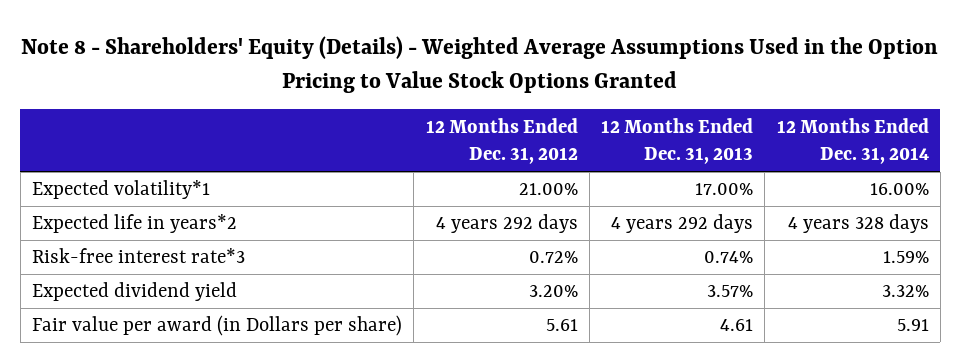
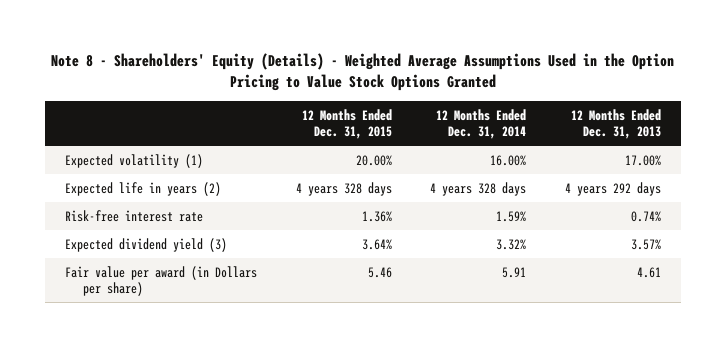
- | 12 Months Ended Dec. 31, 2012 | 12 Months Ended Dec. 31, 2013 | 12 Months Ended Dec. 31, 2014
+ | 12 Months Ended Dec. 31, 2015 | 12 Months Ended Dec. 31, 2014 | 12 Months Ended Dec. 31, 2013
- Expected volatility*1 | 21.00% | 17.00% | 16.00%
- Expected life in years*2 | 4 years 292 days | 4 years 292 days | 4 years 328 days
- Risk-free interest rate*3 | 0.72% | 0.74% | 1.59%
- Expected dividend yield | 3.20% | 3.57% | 3.32%
+ Expected volatility (1) | 20.00% | 16.00% | 17.00%
+ Expected life in years (2) | 4 years 328 days | 4 years 328 days | 4 years 292 days
+ Risk-free interest rate | 1.36% | 1.59% | 0.74%
+ Expected dividend yield (3) | 3.64% | 3.32% | 3.57%

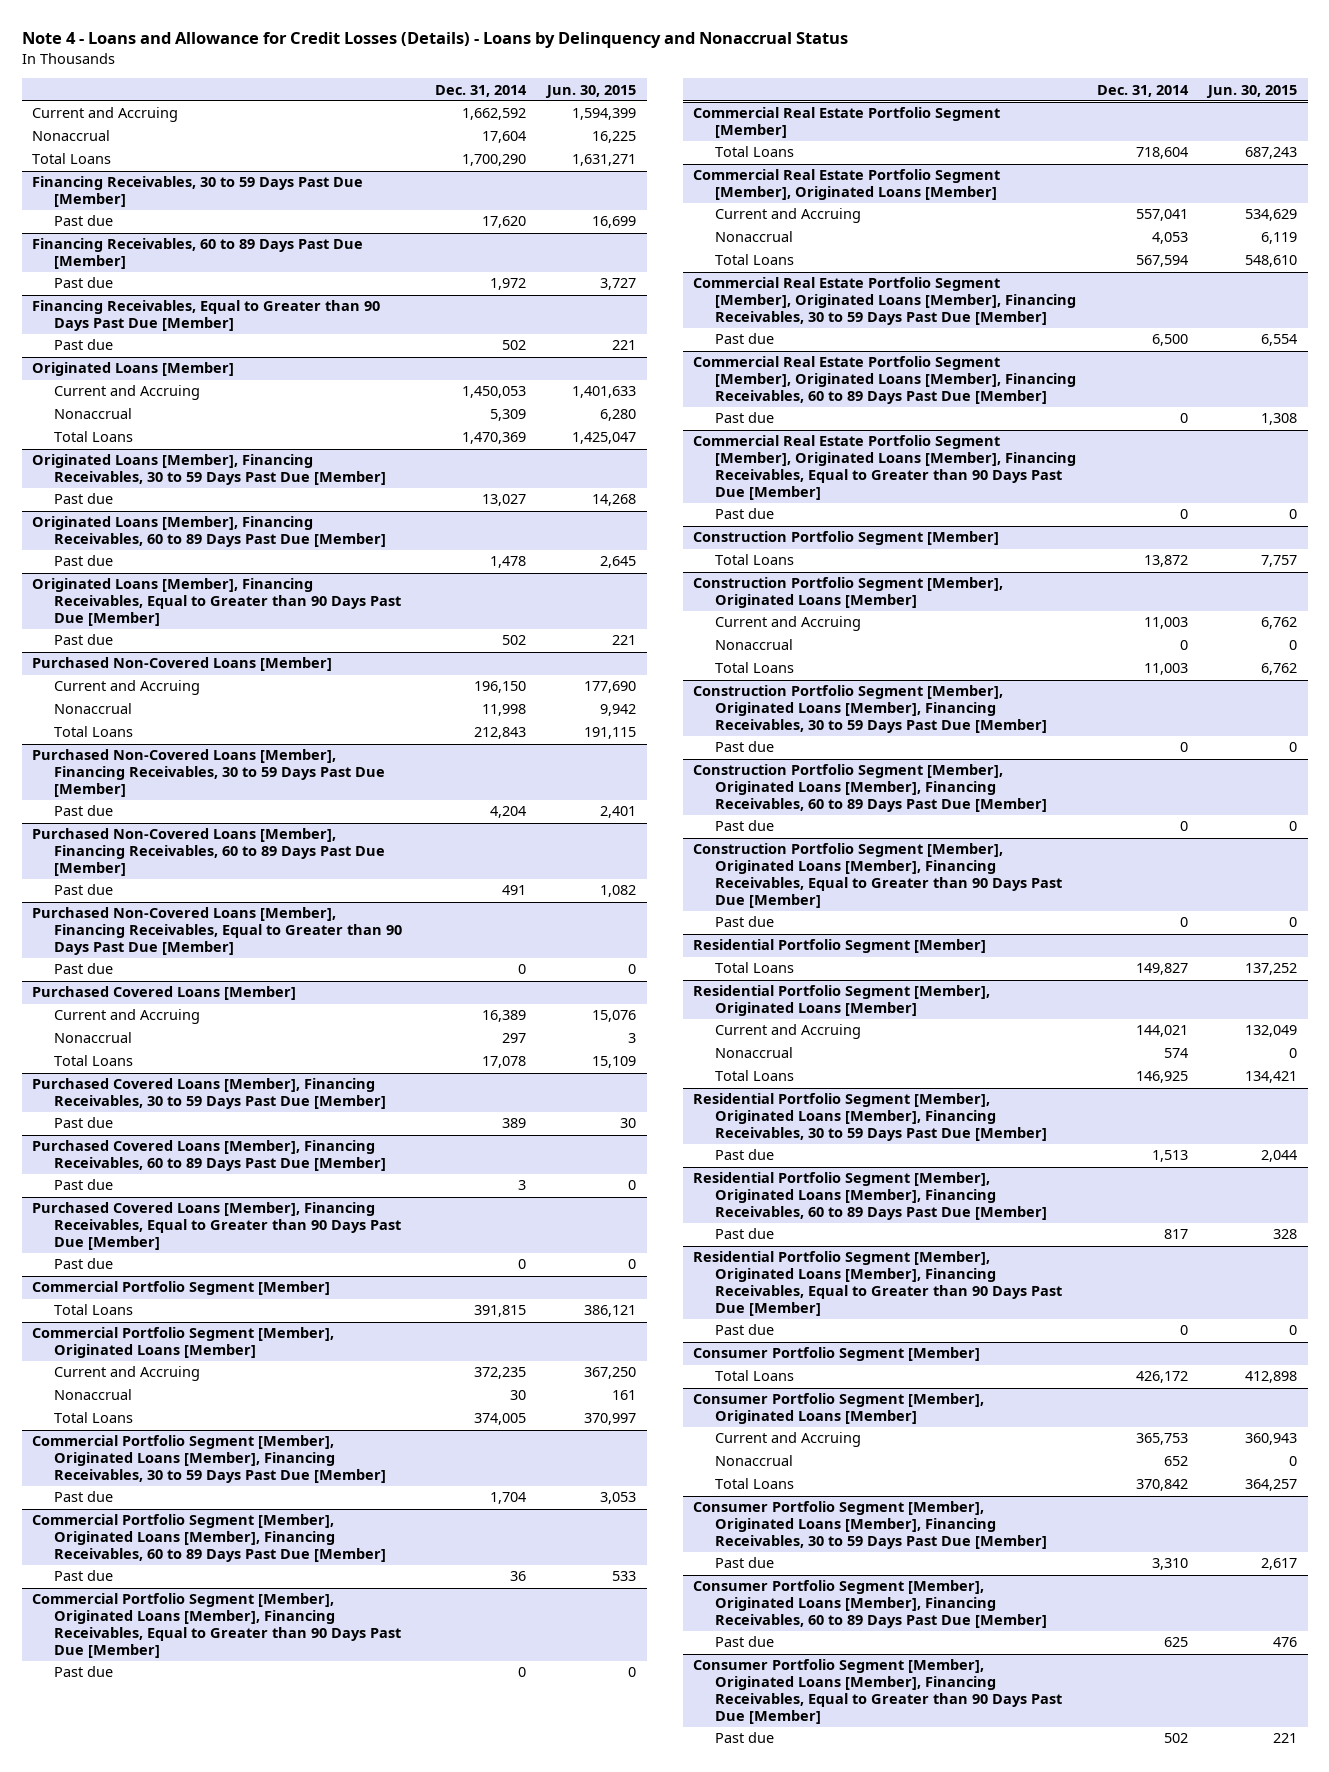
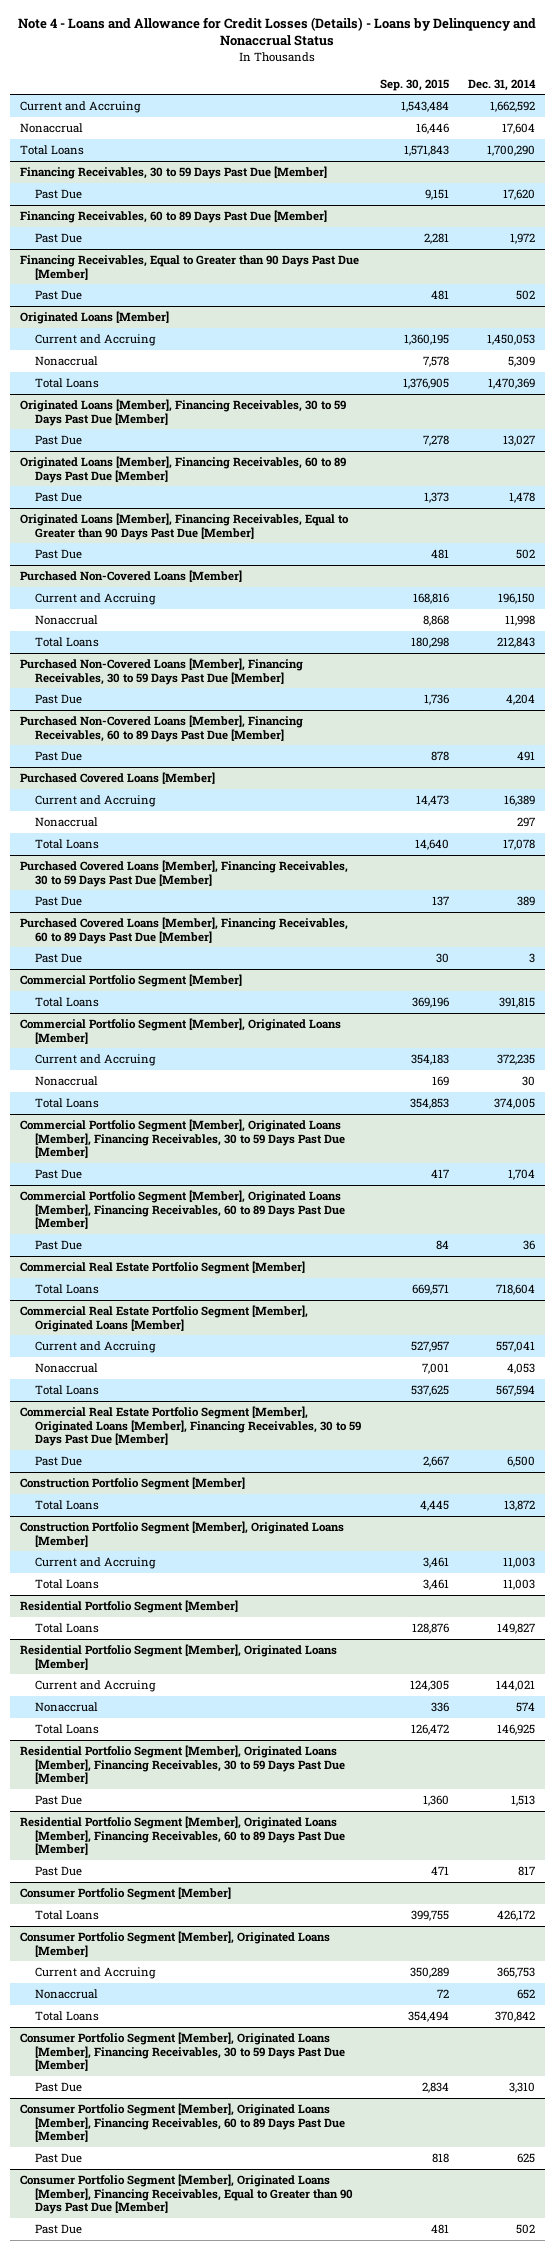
- | Dec. 31, 2014 | Jun. 30, 2015
+ | Sep. 30, 2015 | Dec. 31, 2014
@ Financing Receivables, 30 to 59 Days Past Due [Member]
- Past due | 17,620 | 16,699
+ Past Due | 9,151 | 17,620
@ Financing Receivables, 60 to 89 Days Past Due [Member]
- Past due | 1,972 | 3,727
+ Past Due | 2,281 | 1,972
@ Financing Receivables, Equal to Greater than 90 Days Past Due [Member]
- Past due | 502 | 221
+ Past Due | 481 | 502
@ Originated Loans [Member], Financing Receivables, 30 to 59 Days Past Due [Member]
- Past due | 13,027 | 14,268
+ Past Due | 7,278 | 13,027
@ Originated Loans [Member], Financing Receivables, 60 to 89 Days Past Due [Member]
- Past due | 1,478 | 2,645
+ Past Due | 1,373 | 1,478
@ Originated Loans [Member], Financing Receivables, Equal to Greater than 90 Days Past Due [Member]
- Past due | 502 | 221
+ Past Due | 481 | 502
@ Purchased Non-Covered Loans [Member], Financing Receivables, 30 to 59 Days Past Due [Member]
- Past due | 4,204 | 2,401
+ Past Due | 1,736 | 4,204
@ Purchased Non-Covered Loans [Member], Financing Receivables, 60 to 89 Days Past Due [Member]
- Past due | 491 | 1,082
- Purchased Non-Covered Loans [Member], Financing Receivables, Equal to Greater than 90 Days Past Due [Member]
- Past due | 0 | 0
@ Purchased Non-Covered Loans [Member], Financing Receivables, 60 to 89 Days Past Due [Member]
+ Past Due | 878 | 491
@ Purchased Covered Loans [Member], Financing Receivables, 30 to 59 Days Past Due [Member]
- Past due | 389 | 30
+ Past Due | 137 | 389
@ Purchased Covered Loans [Member], Financing Receivables, 60 to 89 Days Past Due [Member]
- Past due | 3 | 0
- Purchased Covered Loans [Member], Financing Receivables, Equal to Greater than 90 Days Past Due [Member]
- Past due | 0 | 0
@ Purchased Covered Loans [Member], Financing Receivables, 60 to 89 Days Past Due [Member]
+ Past Due | 30 | 3
@ Commercial Portfolio Segment [Member], Originated Loans [Member], Financing Receivables, 30 to 59 Days Past Due [Member]
- Past due | 1,704 | 3,053
+ Past Due | 417 | 1,704
@ Commercial Portfolio Segment [Member], Originated Loans [Member], Financing Receivables, 60 to 89 Days Past Due [Member]
- Past due | 36 | 533
- Commercial Portfolio Segment [Member], Originated Loans [Member], Financing Receivables, Equal to Greater than 90 Days Past Due [Member]
- Past due | 0 | 0
@ Commercial Portfolio Segment [Member], Originated Loans [Member], Financing Receivables, 60 to 89 Days Past Due [Member]
+ Past Due | 84 | 36
@ Commercial Real Estate Portfolio Segment [Member], Originated Loans [Member], Financing Receivables, 30 to 59 Days Past Due [Member]
- Past due | 6,500 | 6,554
- Commercial Real Estate Portfolio Segment [Member], Originated Loans [Member], Financing Receivables, 60 to 89 Days Past Due [Member]
- Past due | 0 | 1,308
- Commercial Real Estate Portfolio Segment [Member], Originated Loans [Member], Financing Receivables, Equal to Greater than 90 Days Past Due [Member]
- Past due | 0 | 0
@ Commercial Real Estate Portfolio Segment [Member], Originated Loans [Member], Financing Receivables, 30 to 59 Days Past Due [Member]
+ Past Due | 2,667 | 6,500
@ Construction Portfolio Segment [Member], Originated Loans [Member]
- Nonaccrual | 0 | 0
- Construction Portfolio Segment [Member], Originated Loans [Member], Financing Receivables, 30 to 59 Days Past Due [Member]
- Past due | 0 | 0
- Construction Portfolio Segment [Member], Originated Loans [Member], Financing Receivables, 60 to 89 Days Past Due [Member]
- Past due | 0 | 0
- Construction Portfolio Segment [Member], Originated Loans [Member], Financing Receivables, Equal to Greater than 90 Days Past Due [Member]
- Past due | 0 | 0
@ Residential Portfolio Segment [Member], Originated Loans [Member], Financing Receivables, 30 to 59 Days Past Due [Member]
- Past due | 1,513 | 2,044
+ Past Due | 1,360 | 1,513
@ Residential Portfolio Segment [Member], Originated Loans [Member], Financing Receivables, 60 to 89 Days Past Due [Member]
- Past due | 817 | 328
- Residential Portfolio Segment [Member], Originated Loans [Member], Financing Receivables, Equal to Greater than 90 Days Past Due [Member]
- Past due | 0 | 0
@ Residential Portfolio Segment [Member], Originated Loans [Member], Financing Receivables, 60 to 89 Days Past Due [Member]
+ Past Due | 471 | 817
@ Consumer Portfolio Segment [Member], Originated Loans [Member], Financing Receivables, 30 to 59 Days Past Due [Member]
- Past due | 3,310 | 2,617
+ Past Due | 2,834 | 3,310
@ Consumer Portfolio Segment [Member], Originated Loans [Member], Financing Receivables, 60 to 89 Days Past Due [Member]
- Past due | 625 | 476
+ Past Due | 818 | 625
@ Consumer Portfolio Segment [Member], Originated Loans [Member], Financing Receivables, Equal to Greater than 90 Days Past Due [Member]
- Past due | 502 | 221
+ Past Due | 481 | 502

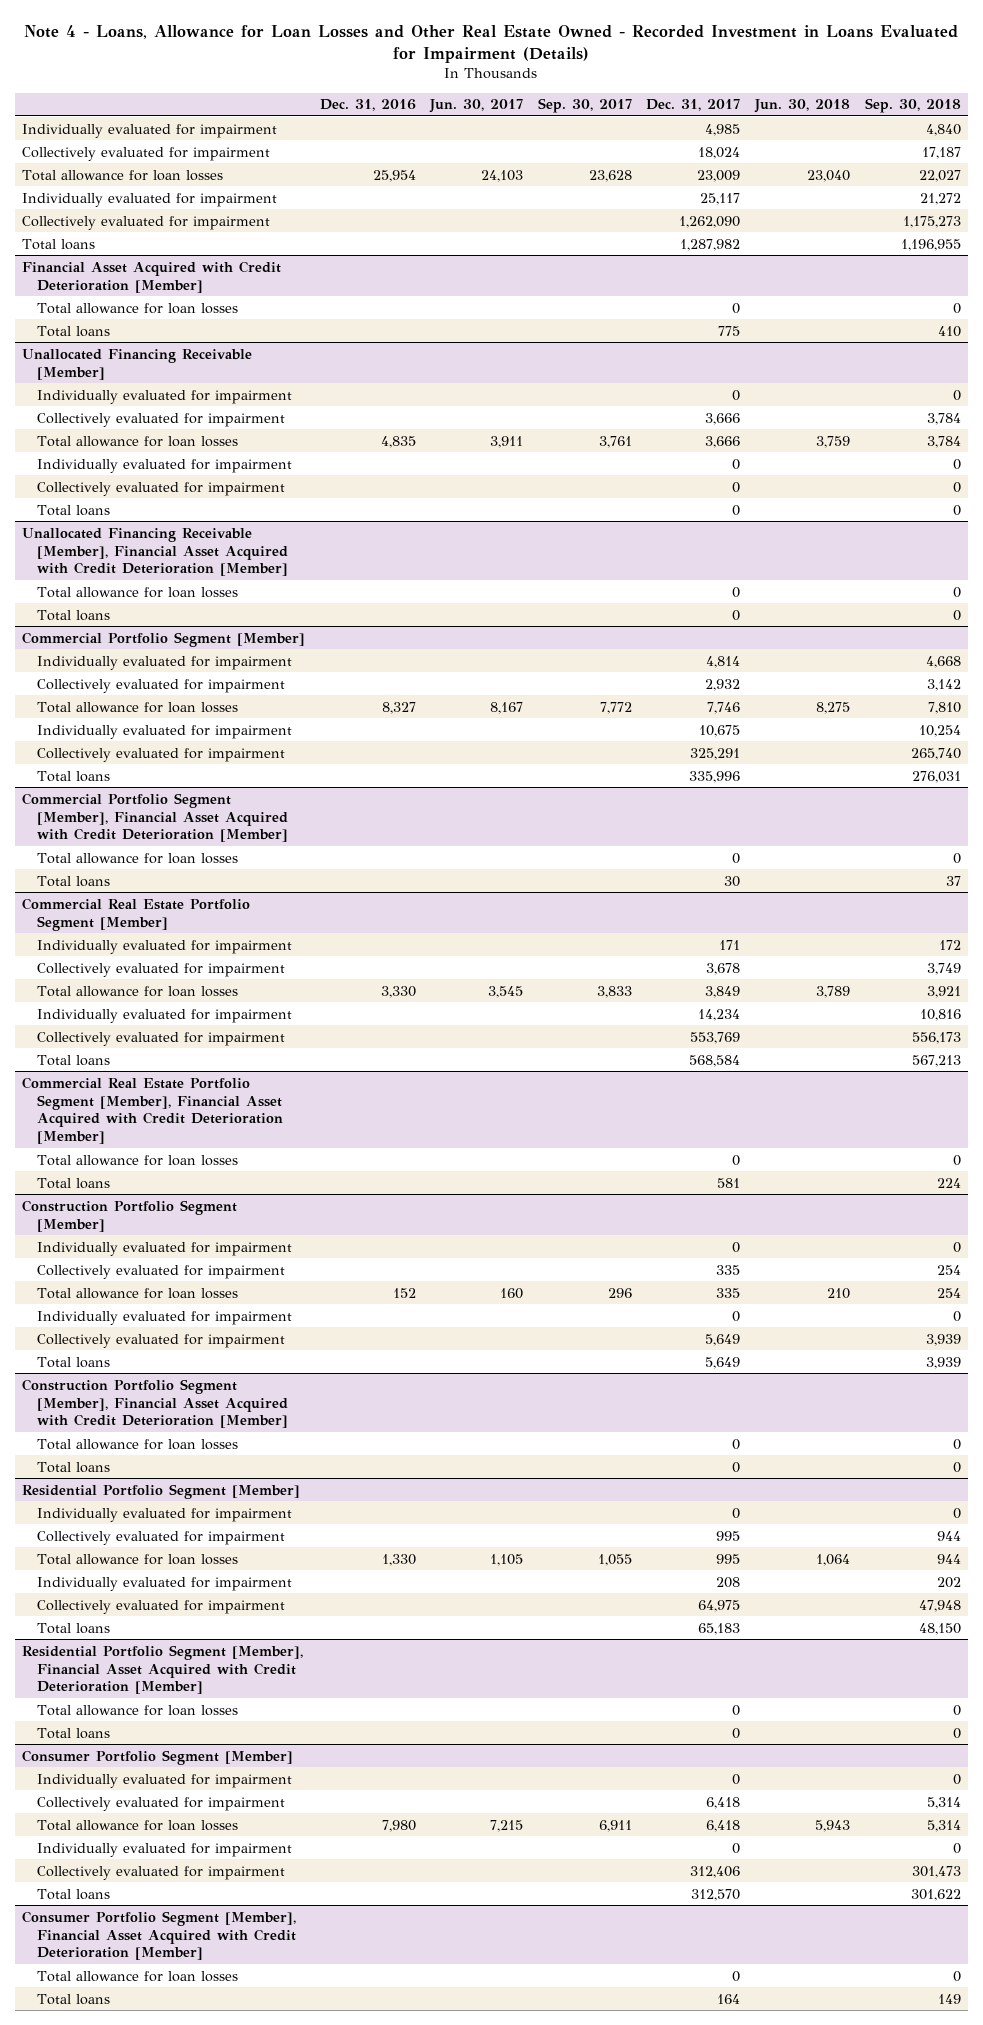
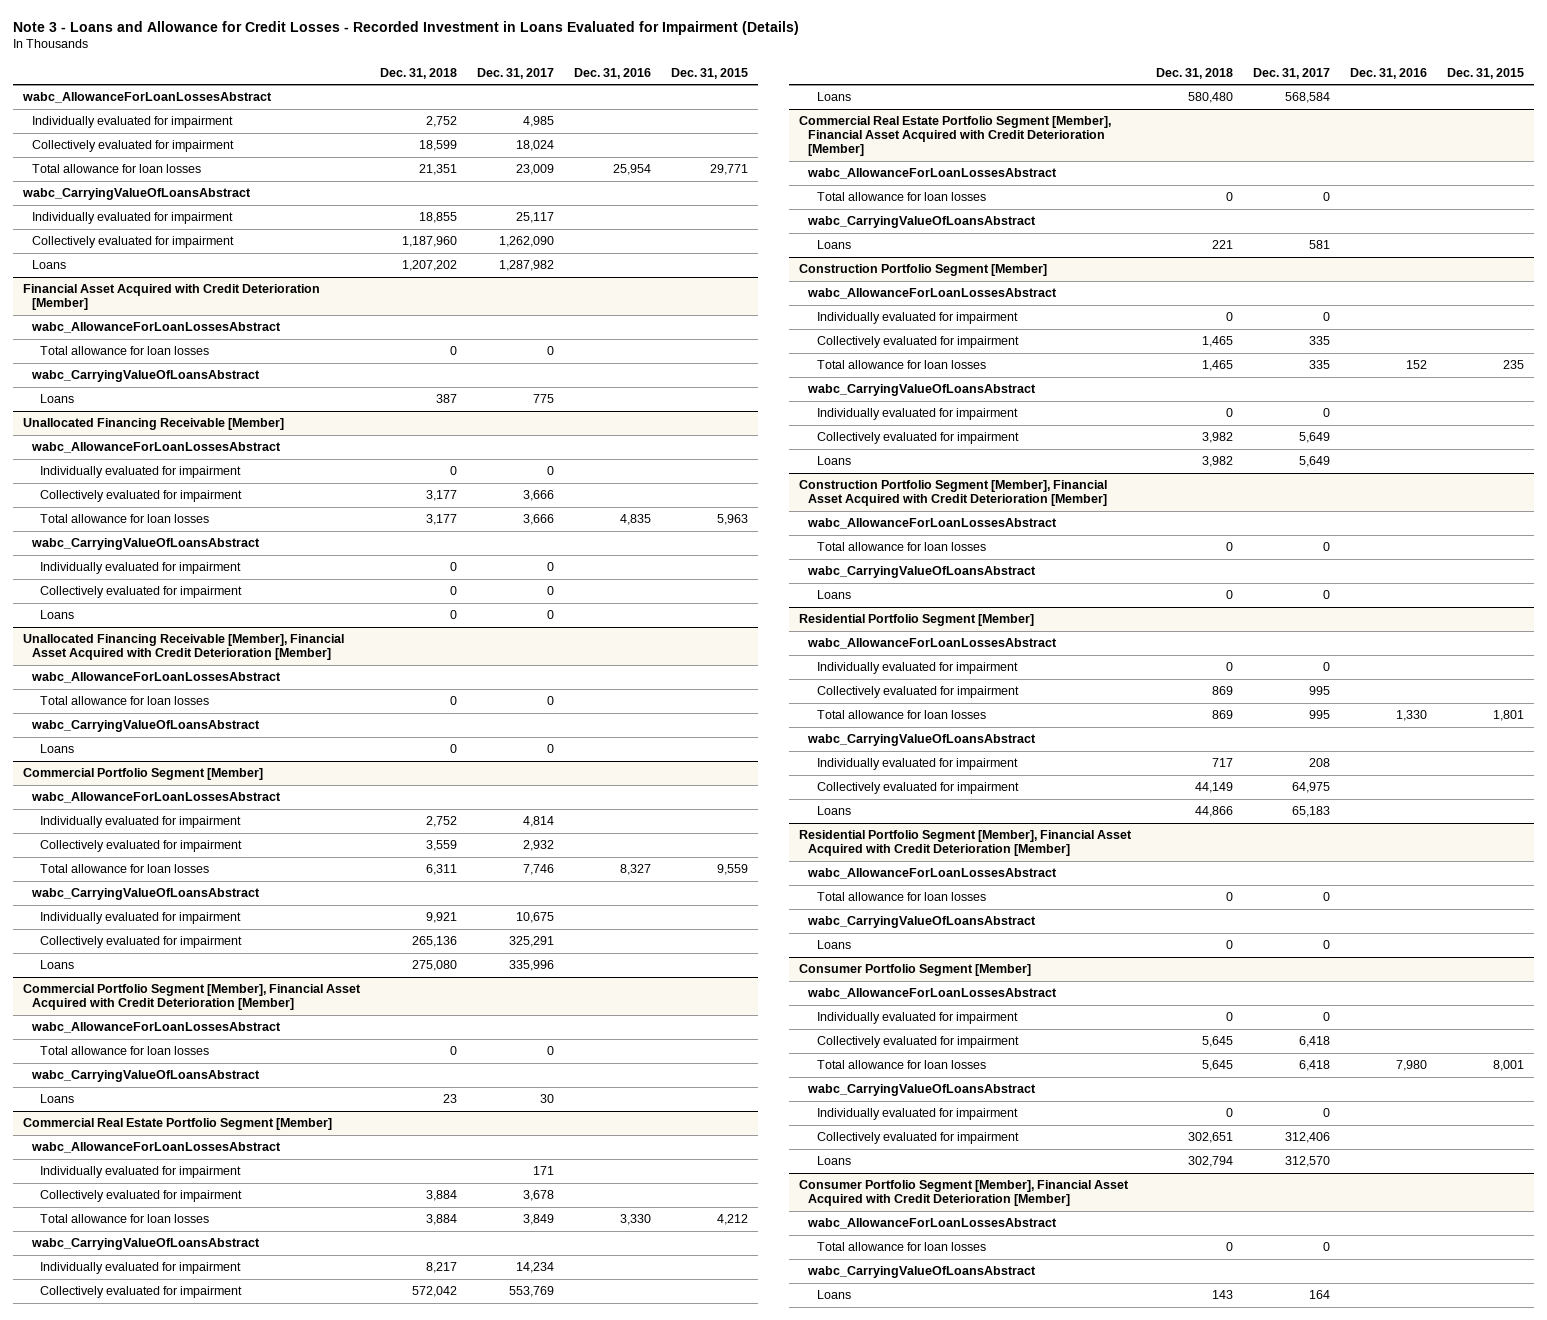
- Note 4 - Loans, Allowance for Loan Losses and Other Real Estate Owned - Recorded Investment in Loans Evaluated for Impairment (Details)
+ Note 3 - Loans and Allowance for Credit Losses - Recorded Investment in Loans Evaluated for Impairment (Details)
- | Dec. 31, 2016 | Jun. 30, 2017 | Sep. 30, 2017 | Dec. 31, 2017 | Jun. 30, 2018 | Sep. 30, 2018
+ | Dec. 31, 2018 | Dec. 31, 2017 | Dec. 31, 2016 | Dec. 31, 2015
+ wabc_AllowanceForLoanLossesAbstract
+ wabc_CarryingValueOfLoansAbstract
- Total loans | | | | 1,287,982 | | 1,196,955
+ Loans | 1,207,202 | 1,287,982 | |
@ Financial Asset Acquired with Credit Deterioration [Member]
+ wabc_AllowanceForLoanLossesAbstract
- Total loans | | | | 775 | | 410
+ wabc_CarryingValueOfLoansAbstract
+ Loans | 387 | 775 | |
@ Unallocated Financing Receivable [Member]
+ wabc_AllowanceForLoanLossesAbstract
+ wabc_CarryingValueOfLoansAbstract
- Total loans | | | | 0 | | 0
+ Loans | 0 | 0 | |
@ Unallocated Financing Receivable [Member], Financial Asset Acquired with Credit Deterioration [Member]
+ wabc_AllowanceForLoanLossesAbstract
- Total loans | | | | 0 | | 0
+ wabc_CarryingValueOfLoansAbstract
+ Loans | 0 | 0 | |
@ Commercial Portfolio Segment [Member]
+ wabc_AllowanceForLoanLossesAbstract
+ wabc_CarryingValueOfLoansAbstract
- Total loans | | | | 335,996 | | 276,031
+ Loans | 275,080 | 335,996 | |
@ Commercial Portfolio Segment [Member], Financial Asset Acquired with Credit Deterioration [Member]
+ wabc_AllowanceForLoanLossesAbstract
- Total loans | | | | 30 | | 37
+ wabc_CarryingValueOfLoansAbstract
+ Loans | 23 | 30 | |
@ Commercial Real Estate Portfolio Segment [Member]
+ wabc_AllowanceForLoanLossesAbstract
+ wabc_CarryingValueOfLoansAbstract
- Total loans | | | | 568,584 | | 567,213
+ Loans | 580,480 | 568,584 | |
@ Commercial Real Estate Portfolio Segment [Member], Financial Asset Acquired with Credit Deterioration [Member]
+ wabc_AllowanceForLoanLossesAbstract
- Total loans | | | | 581 | | 224
+ wabc_CarryingValueOfLoansAbstract
+ Loans | 221 | 581 | |
@ Construction Portfolio Segment [Member]
+ wabc_AllowanceForLoanLossesAbstract
+ wabc_CarryingValueOfLoansAbstract
- Total loans | | | | 5,649 | | 3,939
+ Loans | 3,982 | 5,649 | |
@ Construction Portfolio Segment [Member], Financial Asset Acquired with Credit Deterioration [Member]
+ wabc_AllowanceForLoanLossesAbstract
- Total loans | | | | 0 | | 0
+ wabc_CarryingValueOfLoansAbstract
+ Loans | 0 | 0 | |
@ Residential Portfolio Segment [Member]
+ wabc_AllowanceForLoanLossesAbstract
+ wabc_CarryingValueOfLoansAbstract
- Total loans | | | | 65,183 | | 48,150
+ Loans | 44,866 | 65,183 | |
@ Residential Portfolio Segment [Member], Financial Asset Acquired with Credit Deterioration [Member]
+ wabc_AllowanceForLoanLossesAbstract
- Total loans | | | | 0 | | 0
+ wabc_CarryingValueOfLoansAbstract
+ Loans | 0 | 0 | |
@ Consumer Portfolio Segment [Member]
+ wabc_AllowanceForLoanLossesAbstract
+ wabc_CarryingValueOfLoansAbstract
- Total loans | | | | 312,570 | | 301,622
+ Loans | 302,794 | 312,570 | |
@ Consumer Portfolio Segment [Member], Financial Asset Acquired with Credit Deterioration [Member]
+ wabc_AllowanceForLoanLossesAbstract
- Total loans | | | | 164 | | 149
+ wabc_CarryingValueOfLoansAbstract
+ Loans | 143 | 164 | |

